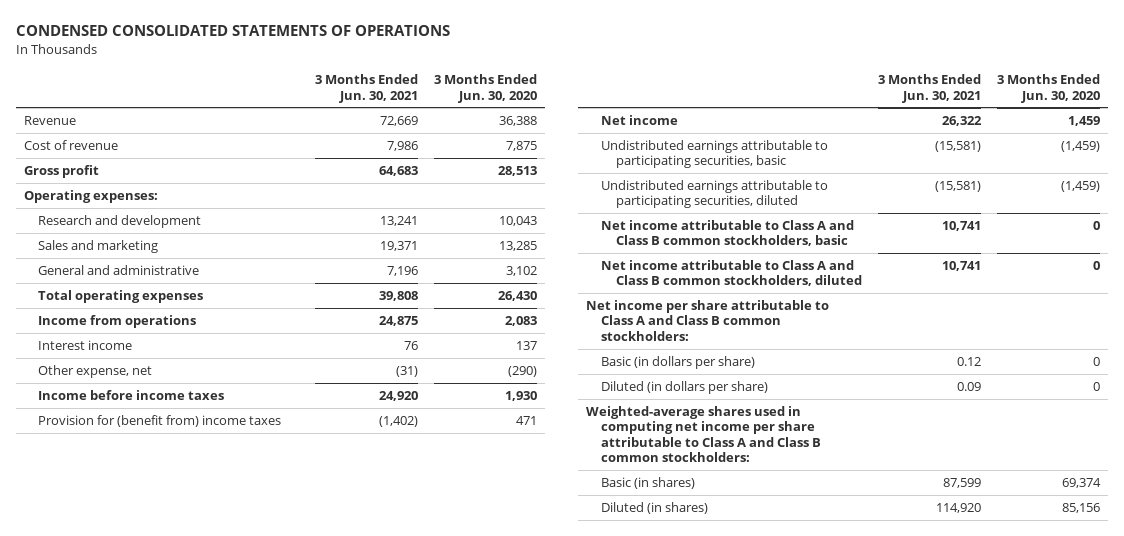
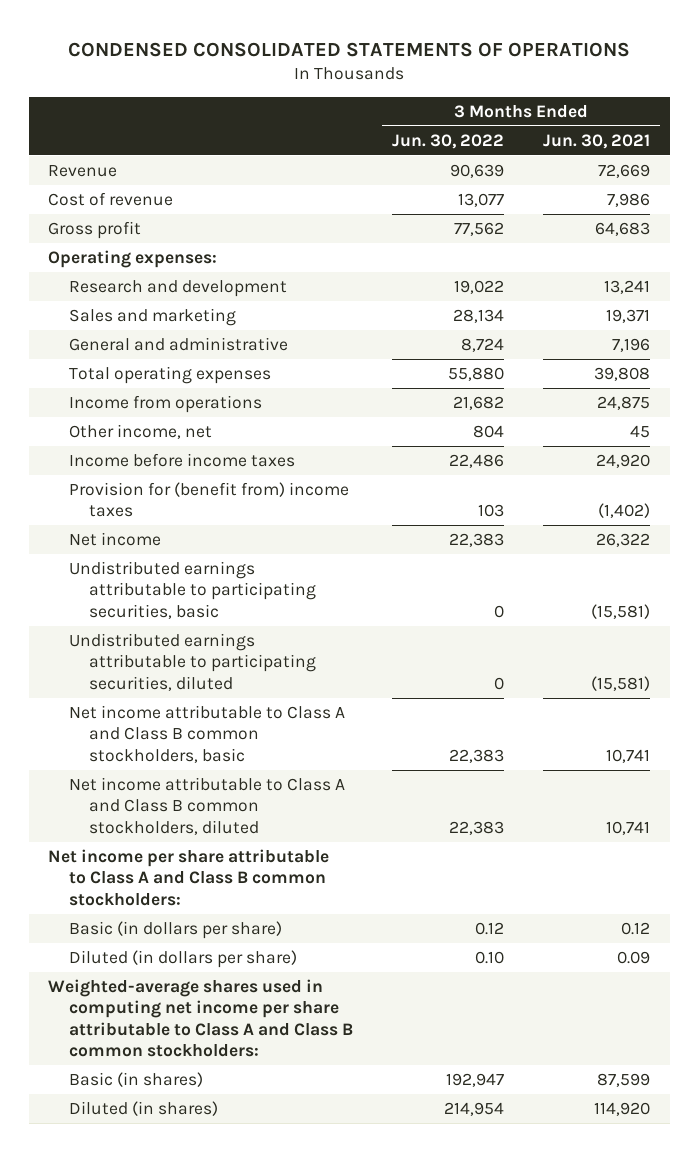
- | 3 Months Ended Jun. 30, 2021 | 3 Months Ended Jun. 30, 2020
+ | 3 Months Ended Jun. 30, 2022 | 3 Months Ended Jun. 30, 2021
- Interest income | 76 | 137
- Other expense, net | (31) | (290)
+ Other income, net | 804 | 45

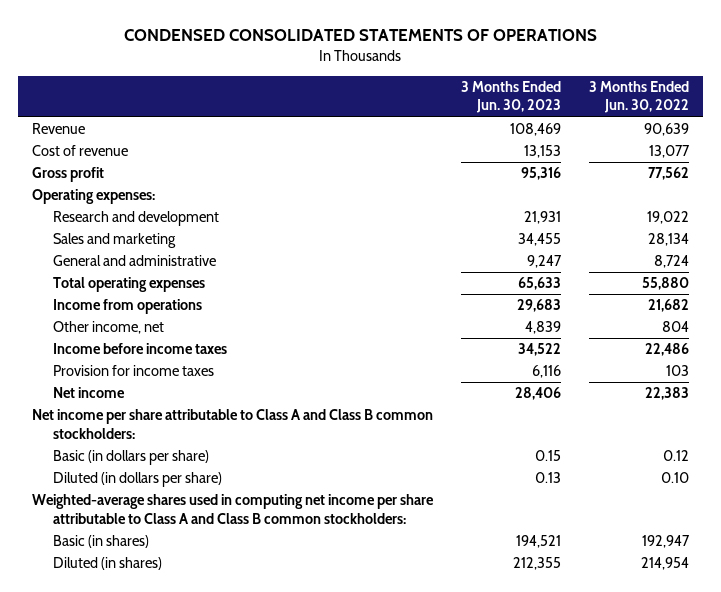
- | 3 Months Ended Jun. 30, 2022 | 3 Months Ended Jun. 30, 2021
+ | 3 Months Ended Jun. 30, 2023 | 3 Months Ended Jun. 30, 2022
- Provision for (benefit from) income taxes | 103 | (1,402)
+ Provision for income taxes | 6,116 | 103
- Undistributed earnings attributable to participating securities, basic | 0 | (15,581)
- Undistributed earnings attributable to participating securities, diluted | 0 | (15,581)
- Net income attributable to Class A and Class B common stockholders, basic | 22,383 | 10,741
- Net income attributable to Class A and Class B common stockholders, diluted | 22,383 | 10,741

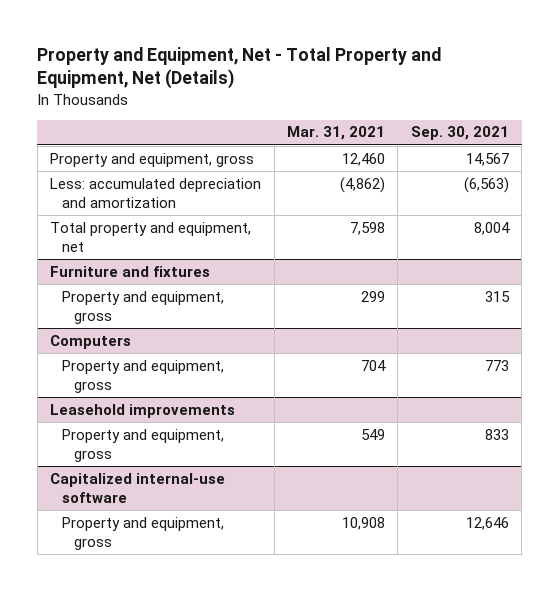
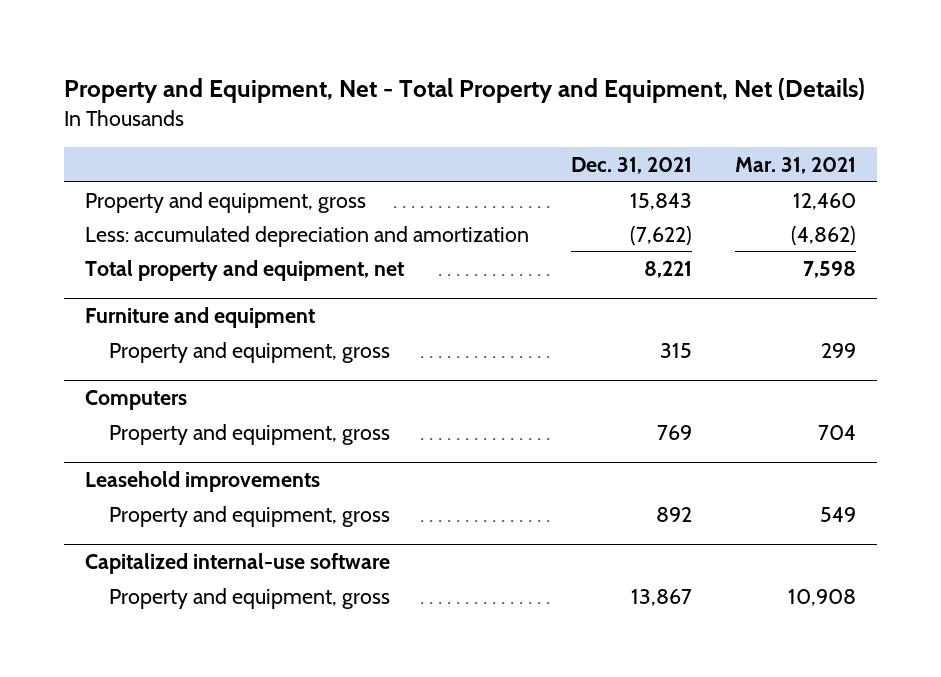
- | Mar. 31, 2021 | Sep. 30, 2021
+ | Dec. 31, 2021 | Mar. 31, 2021
- Furniture and fixtures
+ Furniture and equipment

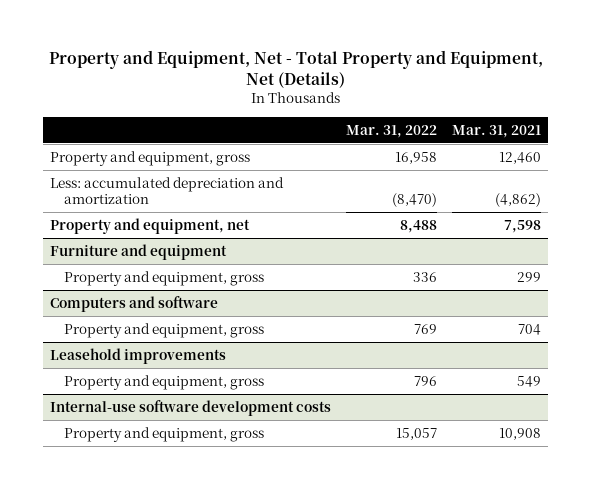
- | Dec. 31, 2021 | Mar. 31, 2021
+ | Mar. 31, 2022 | Mar. 31, 2021
- Total property and equipment, net | 8,221 | 7,598
+ Property and equipment, net | 8,488 | 7,598
- Computers
+ Computers and software
- Capitalized internal-use software
+ Internal-use software development costs

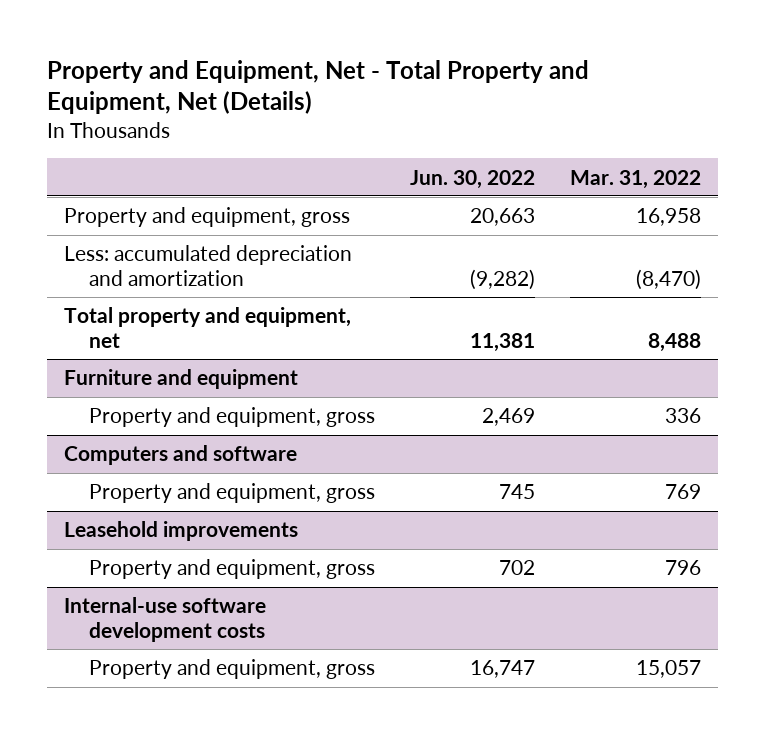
- | Mar. 31, 2022 | Mar. 31, 2021
+ | Jun. 30, 2022 | Mar. 31, 2022
- Property and equipment, net | 8,488 | 7,598
+ Total property and equipment, net | 11,381 | 8,488

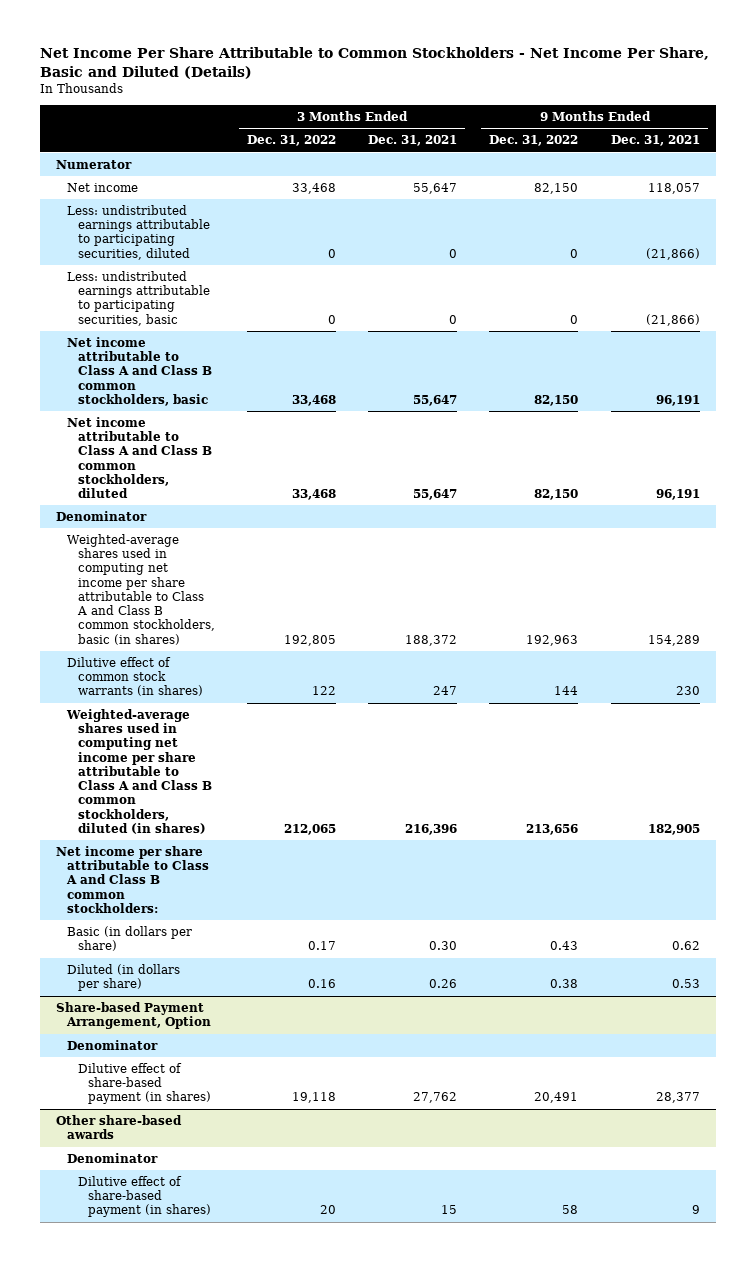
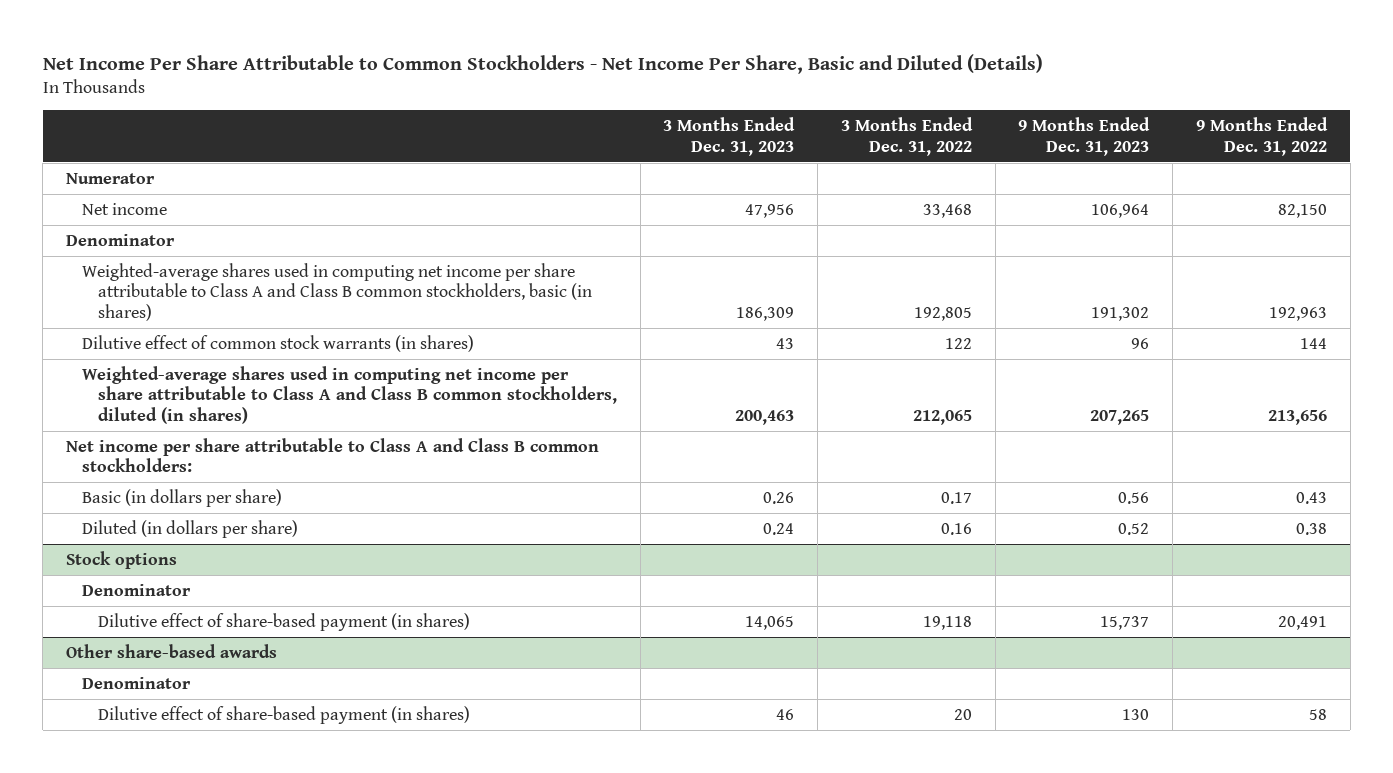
- | 3 Months Ended Dec. 31, 2022 | 3 Months Ended Dec. 31, 2021 | 9 Months Ended Dec. 31, 2022 | 9 Months Ended Dec. 31, 2021
+ | 3 Months Ended Dec. 31, 2023 | 3 Months Ended Dec. 31, 2022 | 9 Months Ended Dec. 31, 2023 | 9 Months Ended Dec. 31, 2022
- Less: undistributed earnings attributable to participating securities, diluted | 0 | 0 | 0 | (21,866)
- Less: undistributed earnings attributable to participating securities, basic | 0 | 0 | 0 | (21,866)
- Net income attributable to Class A and Class B common stockholders, basic | 33,468 | 55,647 | 82,150 | 96,191
- Net income attributable to Class A and Class B common stockholders, diluted | 33,468 | 55,647 | 82,150 | 96,191
- Share-based Payment Arrangement, Option
+ Stock options

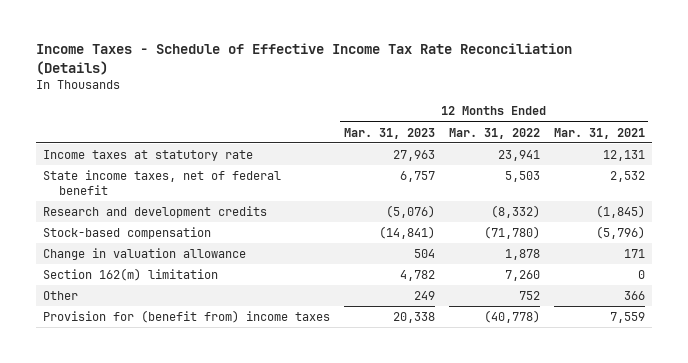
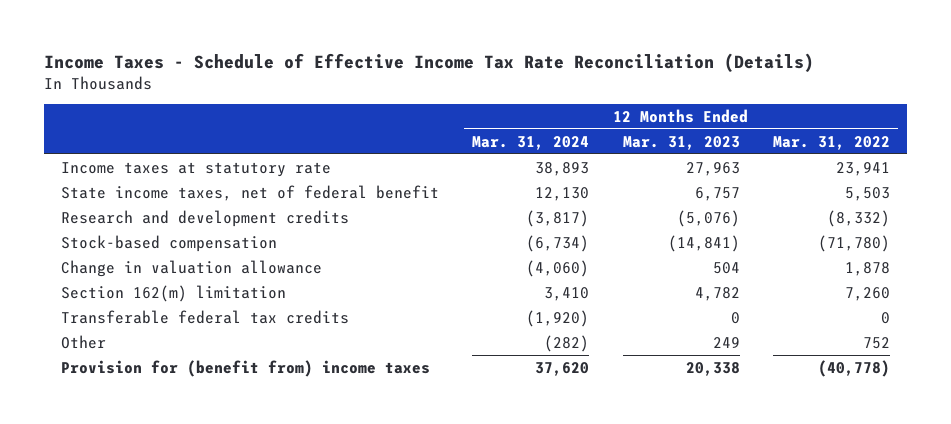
- | 12 Months Ended Mar. 31, 2023 | 12 Months Ended Mar. 31, 2022 | 12 Months Ended Mar. 31, 2021
+ | 12 Months Ended Mar. 31, 2024 | 12 Months Ended Mar. 31, 2023 | 12 Months Ended Mar. 31, 2022
+ Transferable federal tax credits | (1,920) | 0 | 0

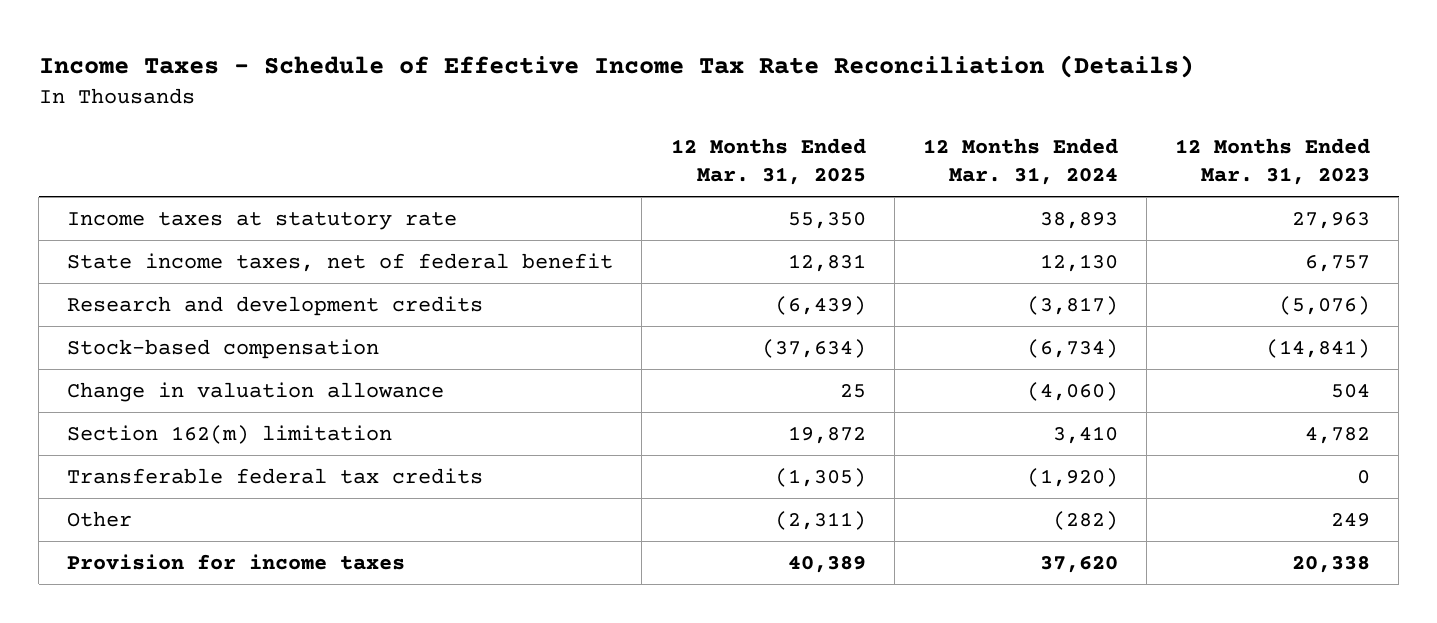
- | 12 Months Ended Mar. 31, 2024 | 12 Months Ended Mar. 31, 2023 | 12 Months Ended Mar. 31, 2022
+ | 12 Months Ended Mar. 31, 2025 | 12 Months Ended Mar. 31, 2024 | 12 Months Ended Mar. 31, 2023
- Provision for (benefit from) income taxes | 37,620 | 20,338 | (40,778)
+ Provision for income taxes | 40,389 | 37,620 | 20,338

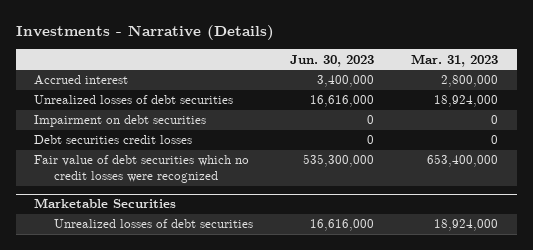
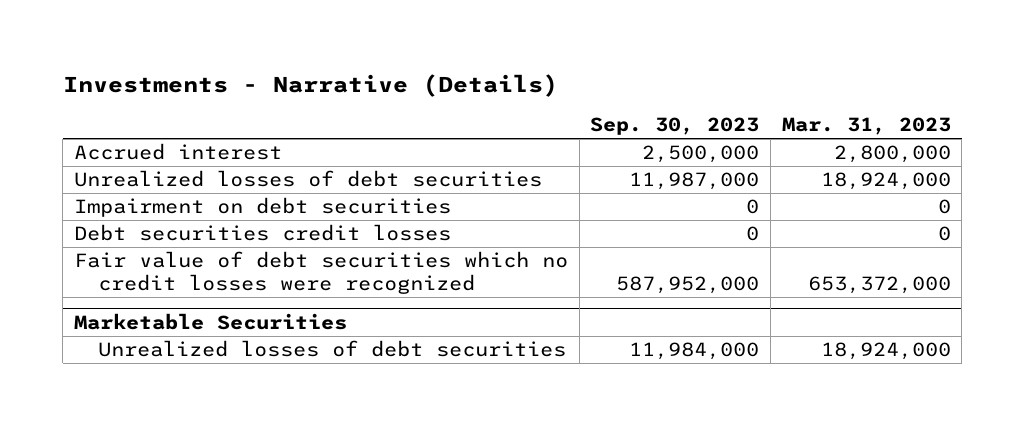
- | Jun. 30, 2023 | Mar. 31, 2023
+ | Sep. 30, 2023 | Mar. 31, 2023
- Fair value of debt securities which no credit losses were recognized | 535,300,000 | 653,400,000
+ Fair value of debt securities which no credit losses were recognized | 587,952,000 | 653,372,000

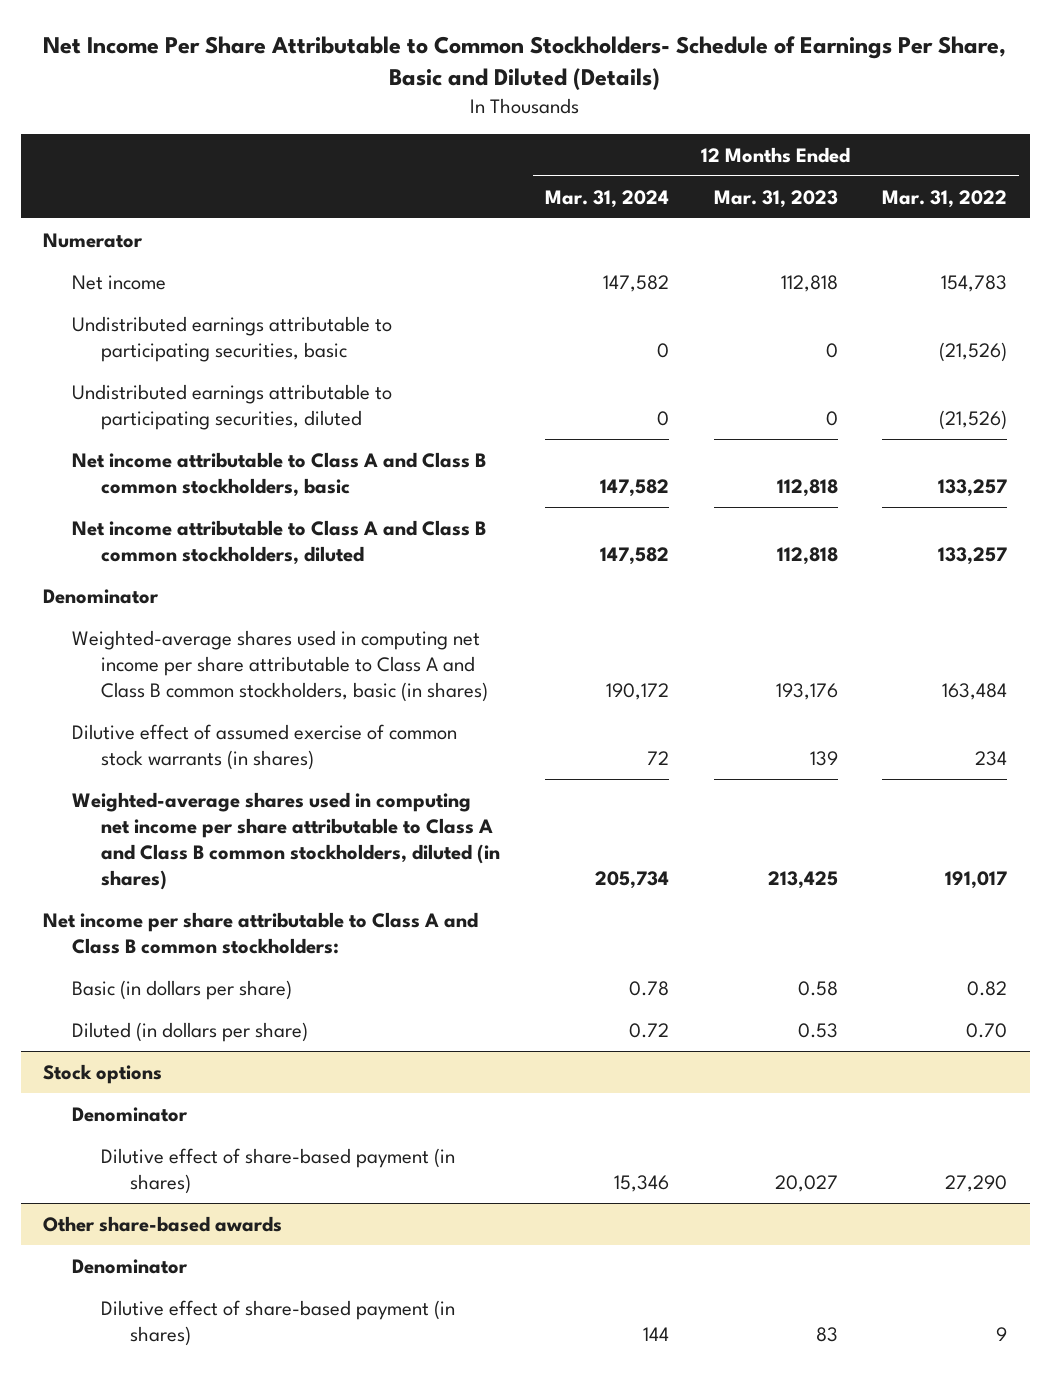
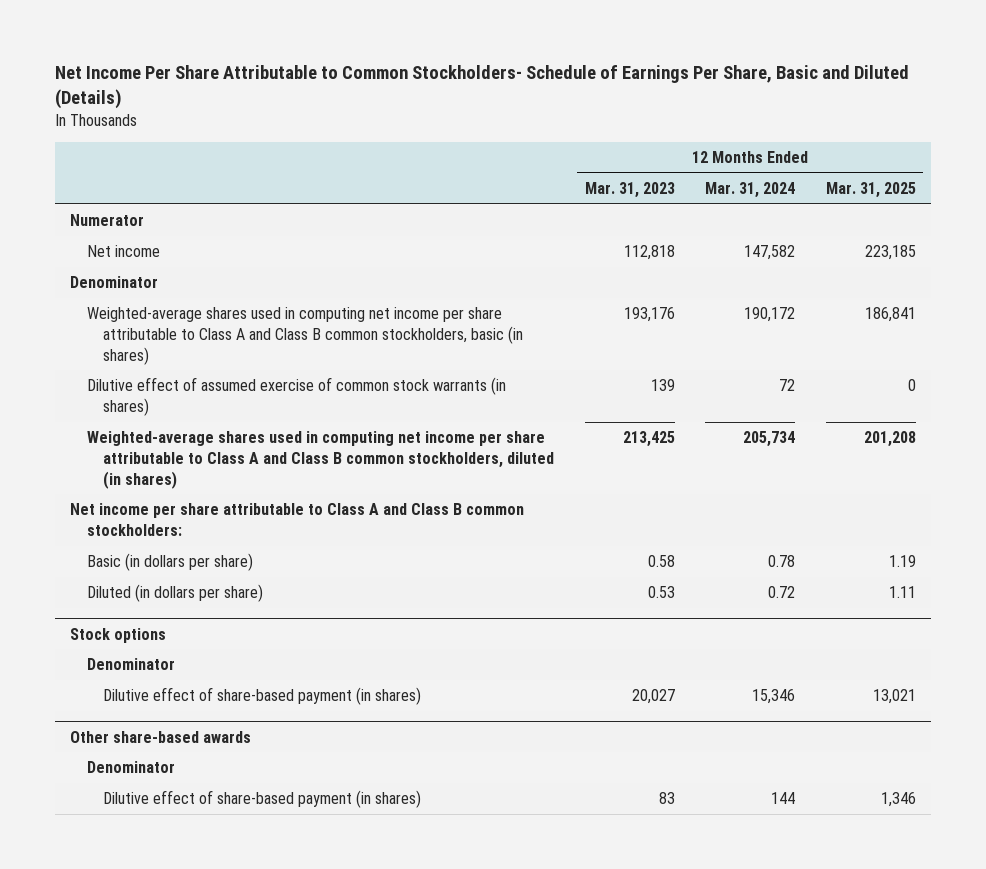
- | 12 Months Ended Mar. 31, 2024 | 12 Months Ended Mar. 31, 2023 | 12 Months Ended Mar. 31, 2022
+ | 12 Months Ended Mar. 31, 2023 | 12 Months Ended Mar. 31, 2024 | 12 Months Ended Mar. 31, 2025
- Undistributed earnings attributable to participating securities, basic | 0 | 0 | (21,526)
- Undistributed earnings attributable to participating securities, diluted | 0 | 0 | (21,526)
- Net income attributable to Class A and Class B common stockholders, basic | 147,582 | 112,818 | 133,257
- Net income attributable to Class A and Class B common stockholders, diluted | 147,582 | 112,818 | 133,257

